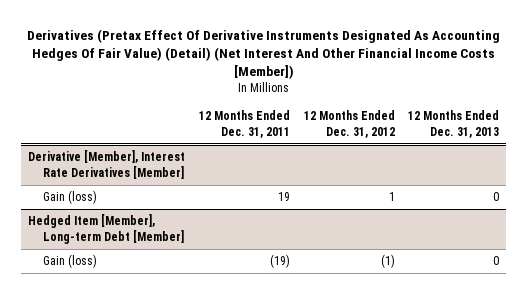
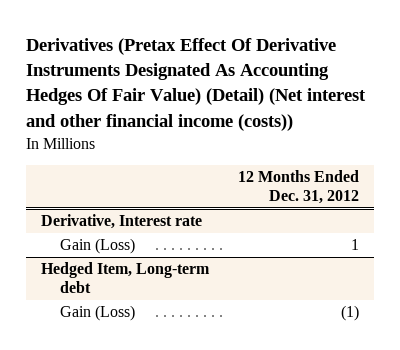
- Derivatives (Pretax Effect Of Derivative Instruments Designated As Accounting Hedges Of Fair Value) (Detail) (Net Interest And Other Financial Income Costs [Member])
+ Derivatives (Pretax Effect Of Derivative Instruments Designated As Accounting Hedges Of Fair Value) (Detail) (Net interest and other financial income (costs))
- | 12 Months Ended Dec. 31, 2011 | 12 Months Ended Dec. 31, 2012 | 12 Months Ended Dec. 31, 2013
+ | 12 Months Ended Dec. 31, 2012
- Derivative [Member], Interest Rate Derivatives [Member]
- Gain (loss) | 19 | 1 | 0
- Hedged Item [Member], Long-term Debt [Member]
- Gain (loss) | (19) | (1) | 0
+ Derivative, Interest rate
+ Gain (Loss) | 1
+ Hedged Item, Long-term debt
+ Gain (Loss) | (1)

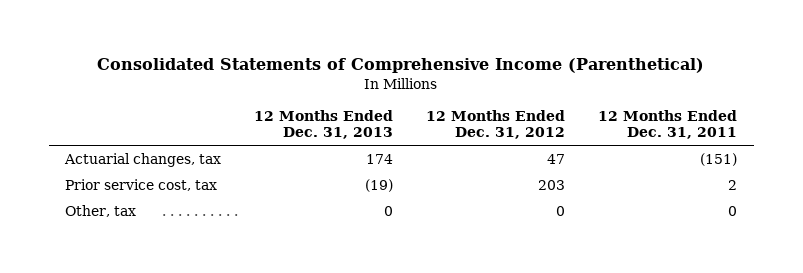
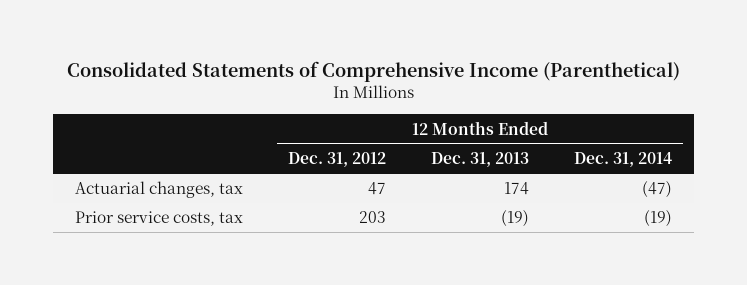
- | 12 Months Ended Dec. 31, 2013 | 12 Months Ended Dec. 31, 2012 | 12 Months Ended Dec. 31, 2011
+ | 12 Months Ended Dec. 31, 2012 | 12 Months Ended Dec. 31, 2013 | 12 Months Ended Dec. 31, 2014
- Prior service cost, tax | (19) | 203 | 2
- Other, tax | 0 | 0 | 0
+ Prior service costs, tax | 203 | (19) | (19)

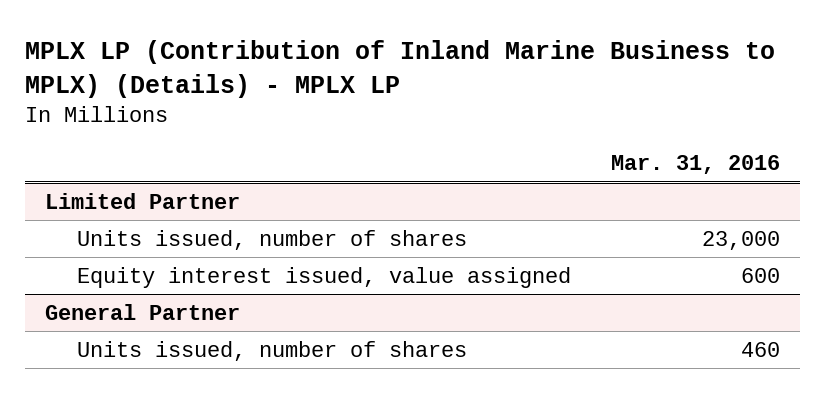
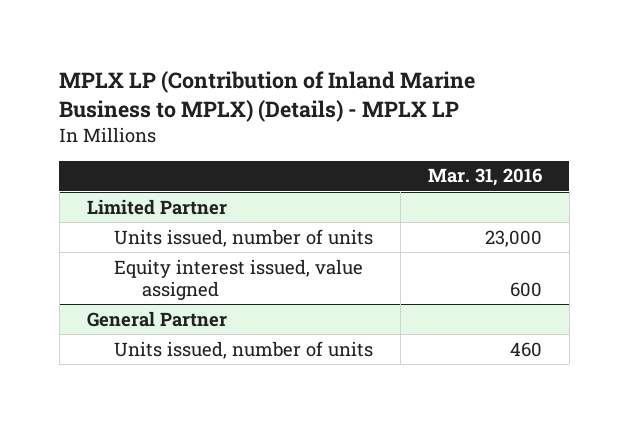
@ Limited Partner
- Units issued, number of shares | 23,000
+ Units issued, number of units | 23,000
@ General Partner
- Units issued, number of shares | 460
+ Units issued, number of units | 460

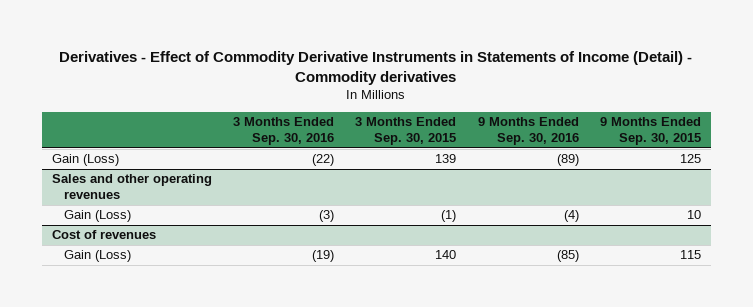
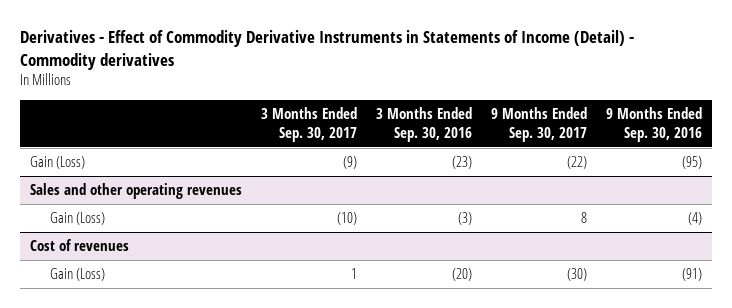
- | 3 Months Ended Sep. 30, 2016 | 3 Months Ended Sep. 30, 2015 | 9 Months Ended Sep. 30, 2016 | 9 Months Ended Sep. 30, 2015
+ | 3 Months Ended Sep. 30, 2017 | 3 Months Ended Sep. 30, 2016 | 9 Months Ended Sep. 30, 2017 | 9 Months Ended Sep. 30, 2016
- Gain (Loss) | (22) | 139 | (89) | 125
+ Gain (Loss) | (9) | (23) | (22) | (95)
@ Cost of revenues
- Gain (Loss) | (19) | 140 | (85) | 115
+ Gain (Loss) | 1 | (20) | (30) | (91)

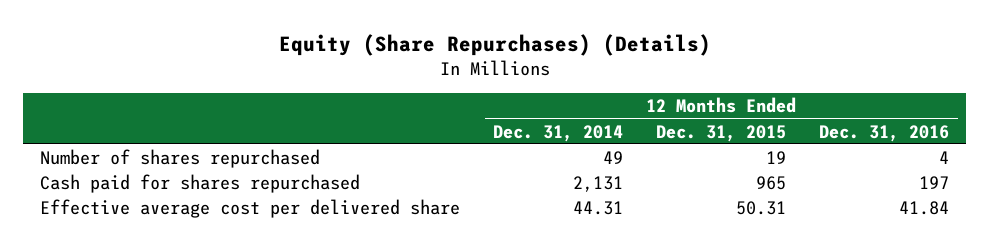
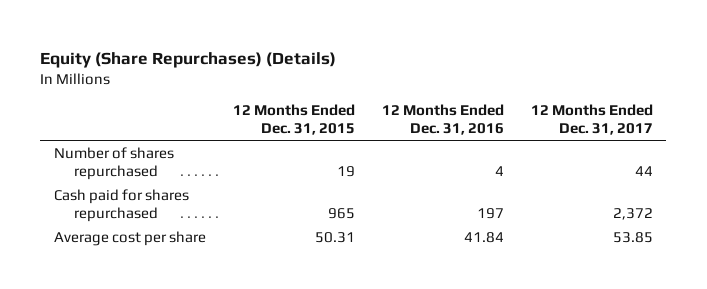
- | 12 Months Ended Dec. 31, 2014 | 12 Months Ended Dec. 31, 2015 | 12 Months Ended Dec. 31, 2016
+ | 12 Months Ended Dec. 31, 2015 | 12 Months Ended Dec. 31, 2016 | 12 Months Ended Dec. 31, 2017
- Effective average cost per delivered share | 44.31 | 50.31 | 41.84
+ Average cost per share | 50.31 | 41.84 | 53.85

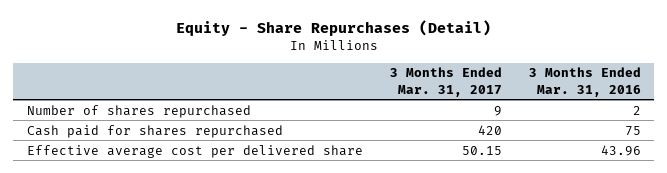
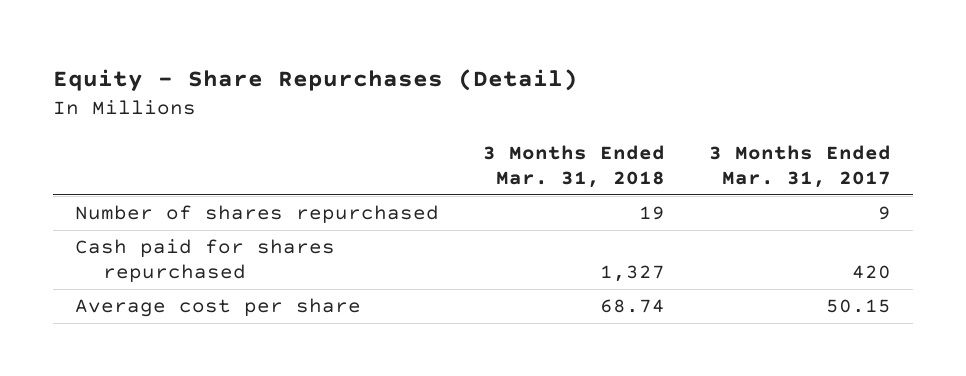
- | 3 Months Ended Mar. 31, 2017 | 3 Months Ended Mar. 31, 2016
+ | 3 Months Ended Mar. 31, 2018 | 3 Months Ended Mar. 31, 2017
- Effective average cost per delivered share | 50.15 | 43.96
+ Average cost per share | 68.74 | 50.15

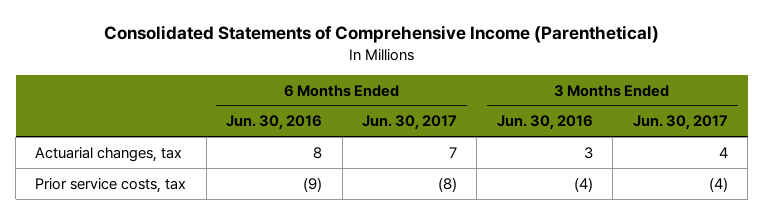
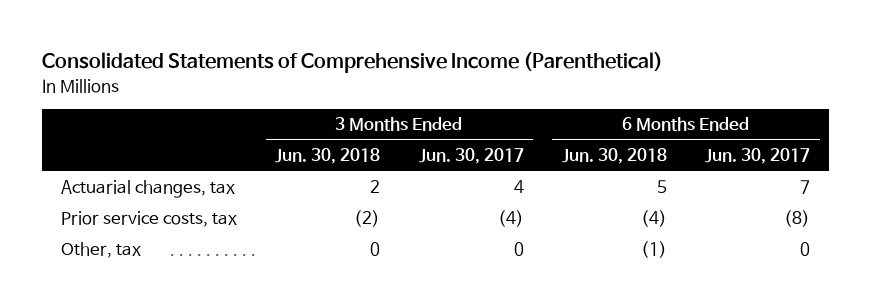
- | 6 Months Ended Jun. 30, 2016 | 6 Months Ended Jun. 30, 2017 | 3 Months Ended Jun. 30, 2016 | 3 Months Ended Jun. 30, 2017
+ | 3 Months Ended Jun. 30, 2018 | 3 Months Ended Jun. 30, 2017 | 6 Months Ended Jun. 30, 2018 | 6 Months Ended Jun. 30, 2017
+ Other, tax | 0 | 0 | (1) | 0

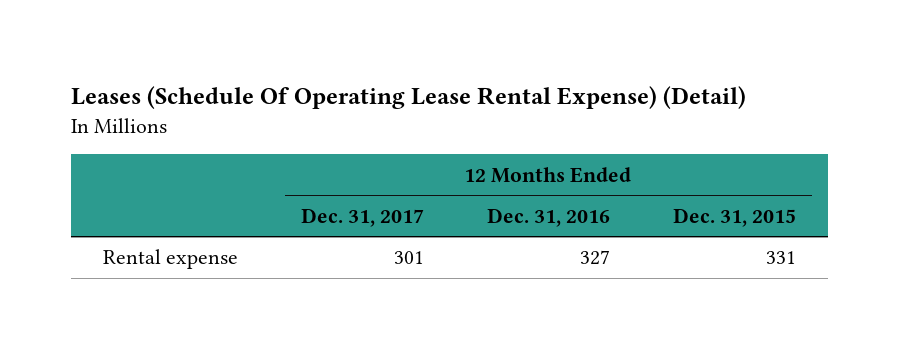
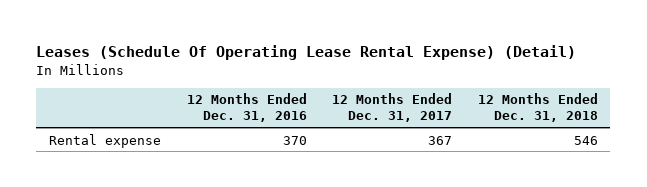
- | 12 Months Ended Dec. 31, 2017 | 12 Months Ended Dec. 31, 2016 | 12 Months Ended Dec. 31, 2015
+ | 12 Months Ended Dec. 31, 2016 | 12 Months Ended Dec. 31, 2017 | 12 Months Ended Dec. 31, 2018
- Rental expense | 301 | 327 | 331
+ Rental expense | 370 | 367 | 546

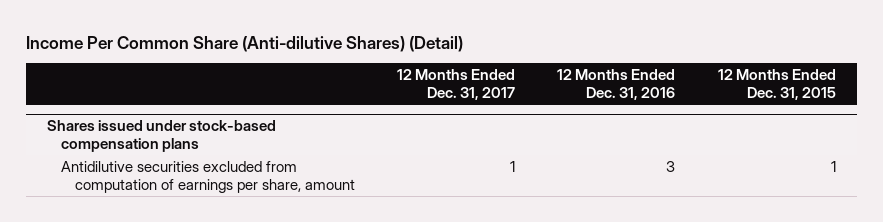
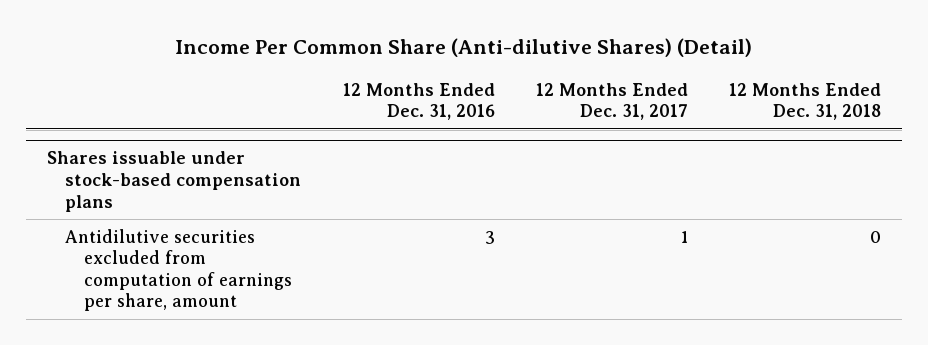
- | 12 Months Ended Dec. 31, 2017 | 12 Months Ended Dec. 31, 2016 | 12 Months Ended Dec. 31, 2015
+ | 12 Months Ended Dec. 31, 2016 | 12 Months Ended Dec. 31, 2017 | 12 Months Ended Dec. 31, 2018
- Shares issued under stock-based compensation plans
+ Shares issuable under stock-based compensation plans

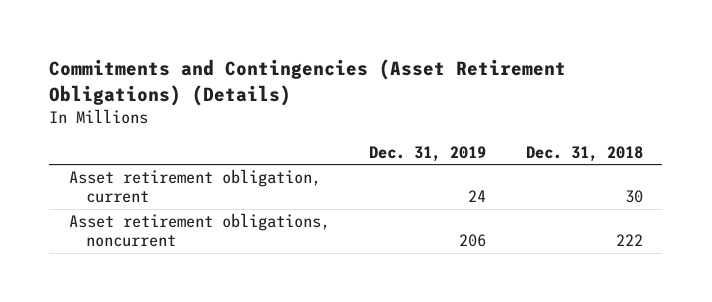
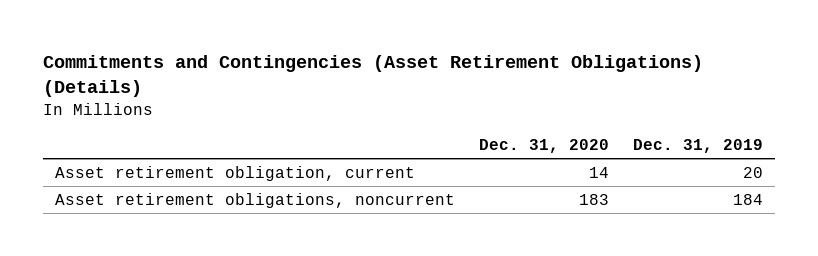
- | Dec. 31, 2019 | Dec. 31, 2018
+ | Dec. 31, 2020 | Dec. 31, 2019
- Asset retirement obligation, current | 24 | 30
- Asset retirement obligations, noncurrent | 206 | 222
+ Asset retirement obligation, current | 14 | 20
+ Asset retirement obligations, noncurrent | 183 | 184

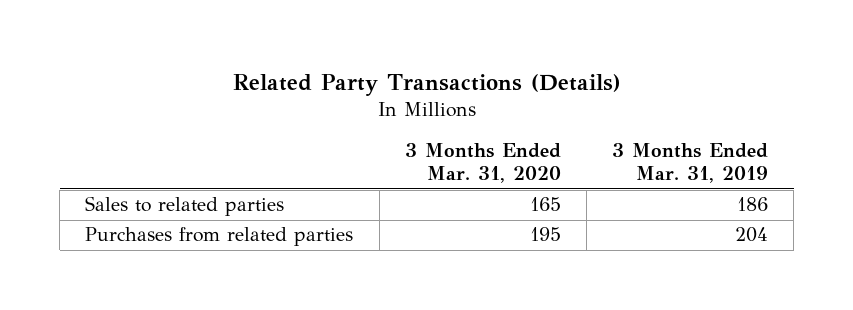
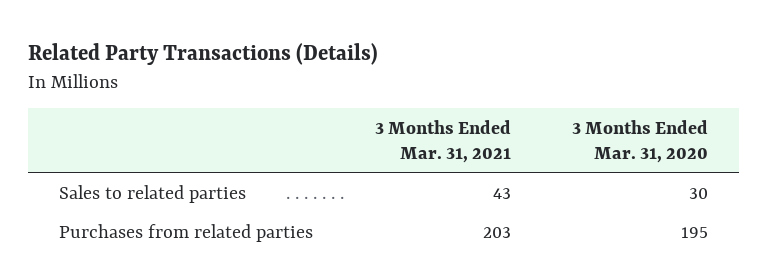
- | 3 Months Ended Mar. 31, 2020 | 3 Months Ended Mar. 31, 2019
+ | 3 Months Ended Mar. 31, 2021 | 3 Months Ended Mar. 31, 2020
- Sales to related parties | 165 | 186
+ Sales to related parties | 43 | 30

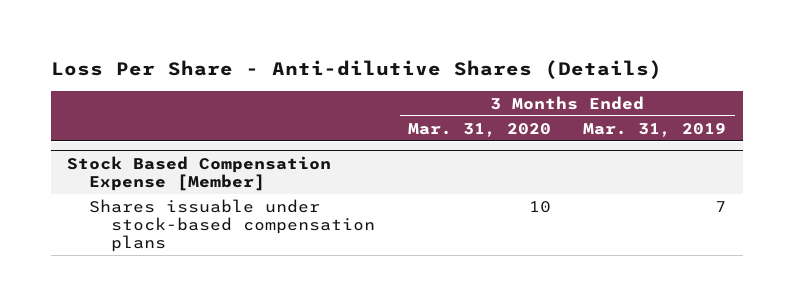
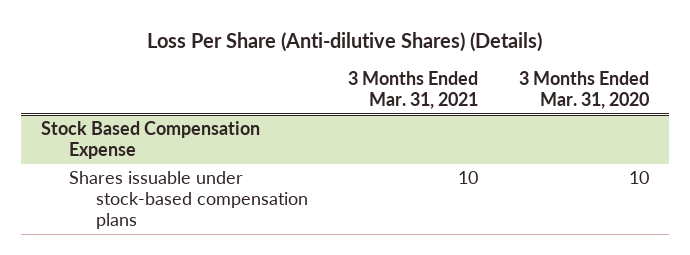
- Loss Per Share - Anti-dilutive Shares (Details)
+ Loss Per Share (Anti-dilutive Shares) (Details)
- | 3 Months Ended Mar. 31, 2020 | 3 Months Ended Mar. 31, 2019
+ | 3 Months Ended Mar. 31, 2021 | 3 Months Ended Mar. 31, 2020
- Stock Based Compensation Expense [Member]
+ Stock Based Compensation Expense

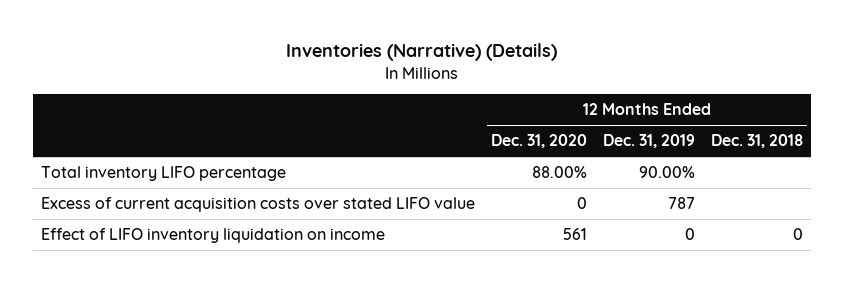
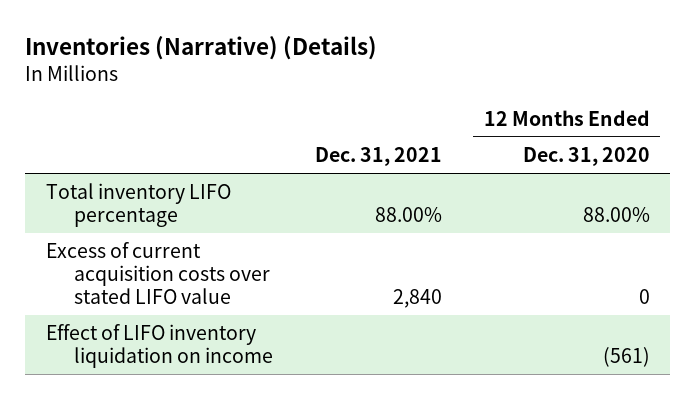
- | 12 Months Ended Dec. 31, 2020 | 12 Months Ended Dec. 31, 2019 | 12 Months Ended Dec. 31, 2018
+ | Dec. 31, 2021 | 12 Months Ended Dec. 31, 2020
- Effect of LIFO inventory liquidation on income | 561 | 0 | 0
+ Effect of LIFO inventory liquidation on income | | (561)

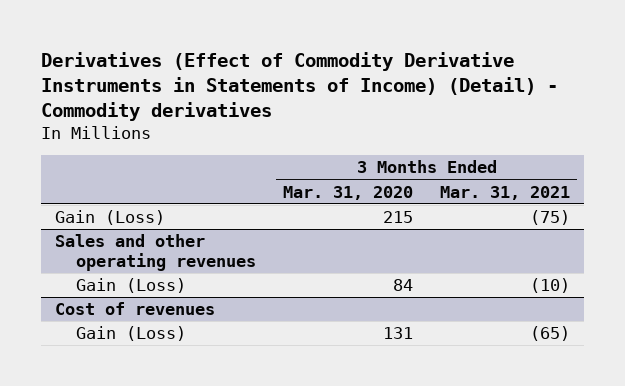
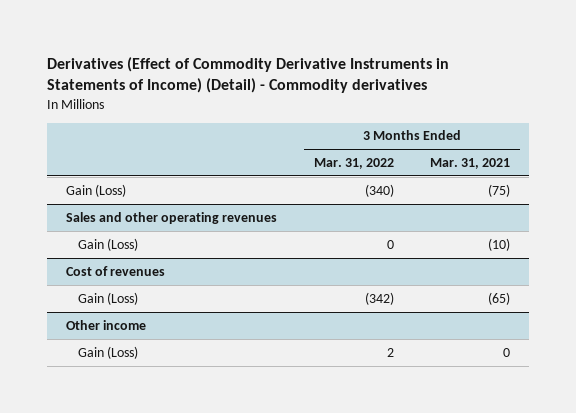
- | 3 Months Ended Mar. 31, 2020 | 3 Months Ended Mar. 31, 2021
+ | 3 Months Ended Mar. 31, 2022 | 3 Months Ended Mar. 31, 2021
+ Other income
+ Gain (Loss) | 2 | 0

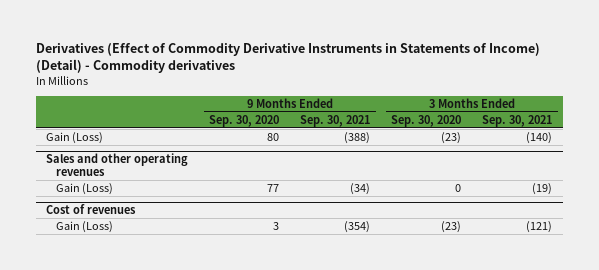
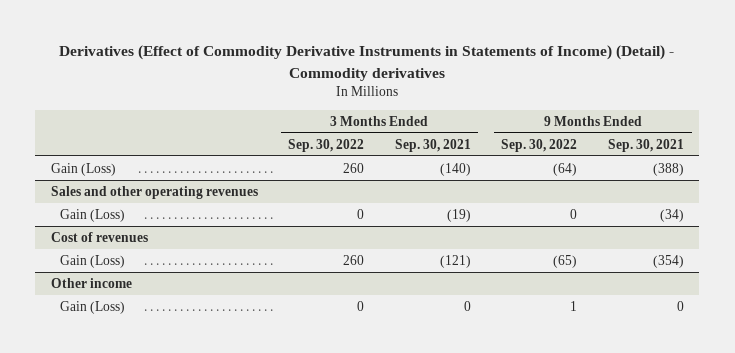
- | 9 Months Ended Sep. 30, 2020 | 9 Months Ended Sep. 30, 2021 | 3 Months Ended Sep. 30, 2020 | 3 Months Ended Sep. 30, 2021
+ | 3 Months Ended Sep. 30, 2022 | 3 Months Ended Sep. 30, 2021 | 9 Months Ended Sep. 30, 2022 | 9 Months Ended Sep. 30, 2021
+ Other income
+ Gain (Loss) | 0 | 0 | 1 | 0

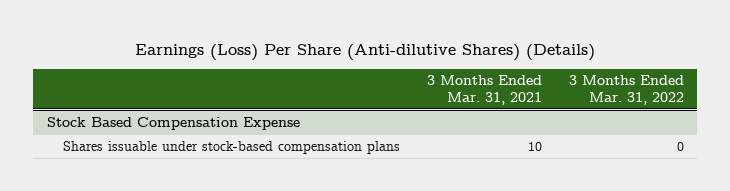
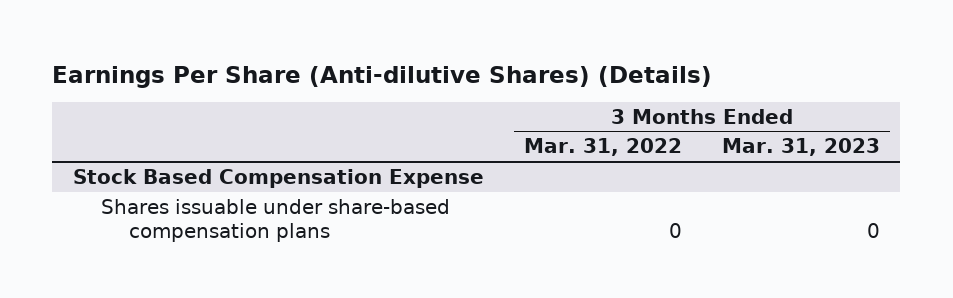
- Earnings (Loss) Per Share (Anti-dilutive Shares) (Details)
+ Earnings Per Share (Anti-dilutive Shares) (Details)
- | 3 Months Ended Mar. 31, 2021 | 3 Months Ended Mar. 31, 2022
+ | 3 Months Ended Mar. 31, 2022 | 3 Months Ended Mar. 31, 2023
@ Stock Based Compensation Expense
- Shares issuable under stock-based compensation plans | 10 | 0
+ Shares issuable under share-based compensation plans | 0 | 0

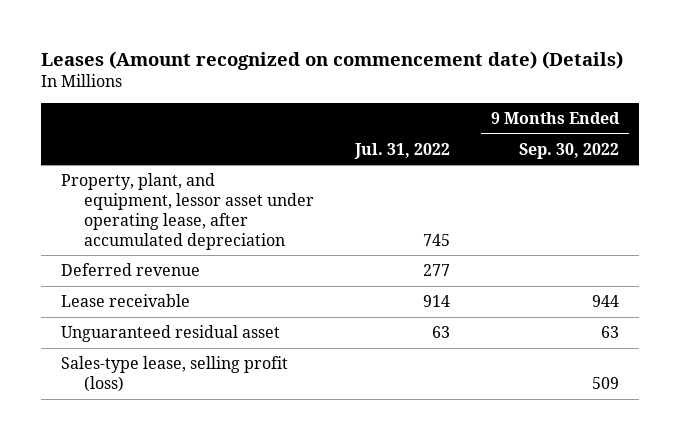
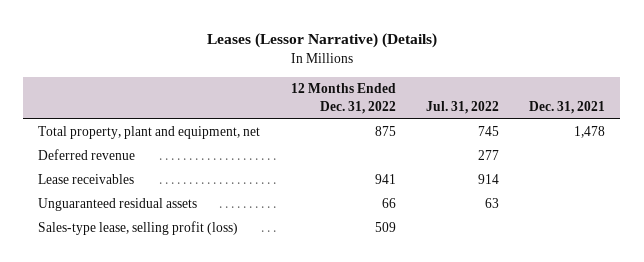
- Leases (Amount recognized on commencement date) (Details)
+ Leases (Lessor Narrative) (Details)
- | Jul. 31, 2022 | 9 Months Ended Sep. 30, 2022
+ | 12 Months Ended Dec. 31, 2022 | Jul. 31, 2022 | Dec. 31, 2021
- Property, plant, and equipment, lessor asset under operating lease, after accumulated depreciation | 745 |
+ Total property, plant and equipment, net | 875 | 745 | 1,478
- Lease receivable | 914 | 944
- Unguaranteed residual asset | 63 | 63
+ Lease receivables | 941 | 914 |
+ Unguaranteed residual assets | 66 | 63 |

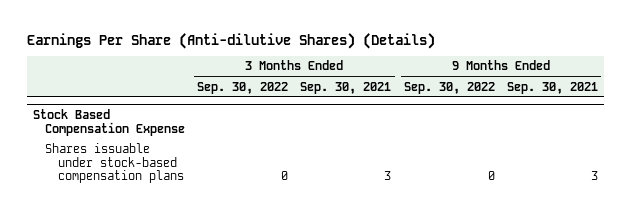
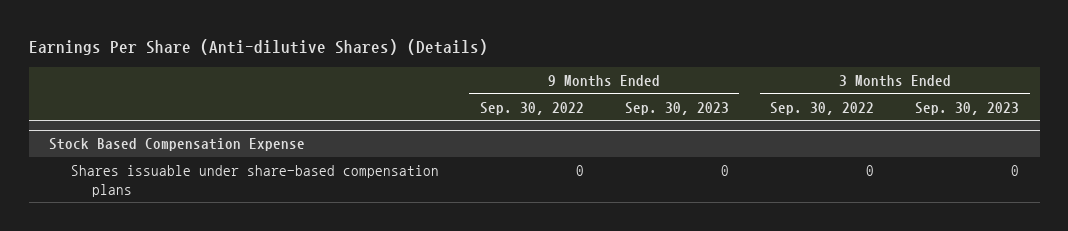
- | 3 Months Ended Sep. 30, 2022 | 3 Months Ended Sep. 30, 2021 | 9 Months Ended Sep. 30, 2022 | 9 Months Ended Sep. 30, 2021
+ | 9 Months Ended Sep. 30, 2022 | 9 Months Ended Sep. 30, 2023 | 3 Months Ended Sep. 30, 2022 | 3 Months Ended Sep. 30, 2023
@ Stock Based Compensation Expense
- Shares issuable under stock-based compensation plans | 0 | 3 | 0 | 3
+ Shares issuable under share-based compensation plans | 0 | 0 | 0 | 0

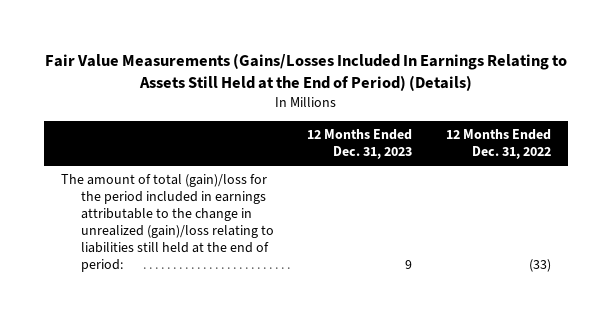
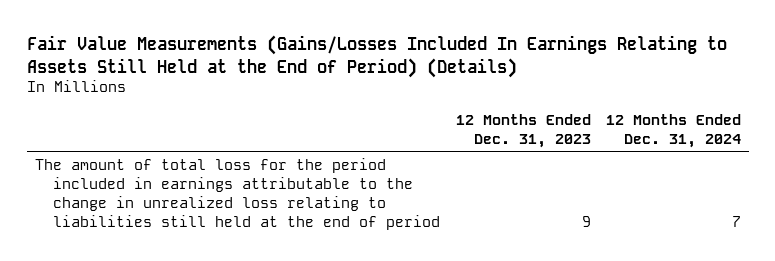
- | 12 Months Ended Dec. 31, 2023 | 12 Months Ended Dec. 31, 2022
+ | 12 Months Ended Dec. 31, 2023 | 12 Months Ended Dec. 31, 2024
- The amount of total (gain)/loss for the period included in earnings attributable to the change in unrealized (gain)/loss relating to liabilities still held at the end of period: | 9 | (33)
+ The amount of total loss for the period included in earnings attributable to the change in unrealized loss relating to liabilities still held at the end of period | 9 | 7

